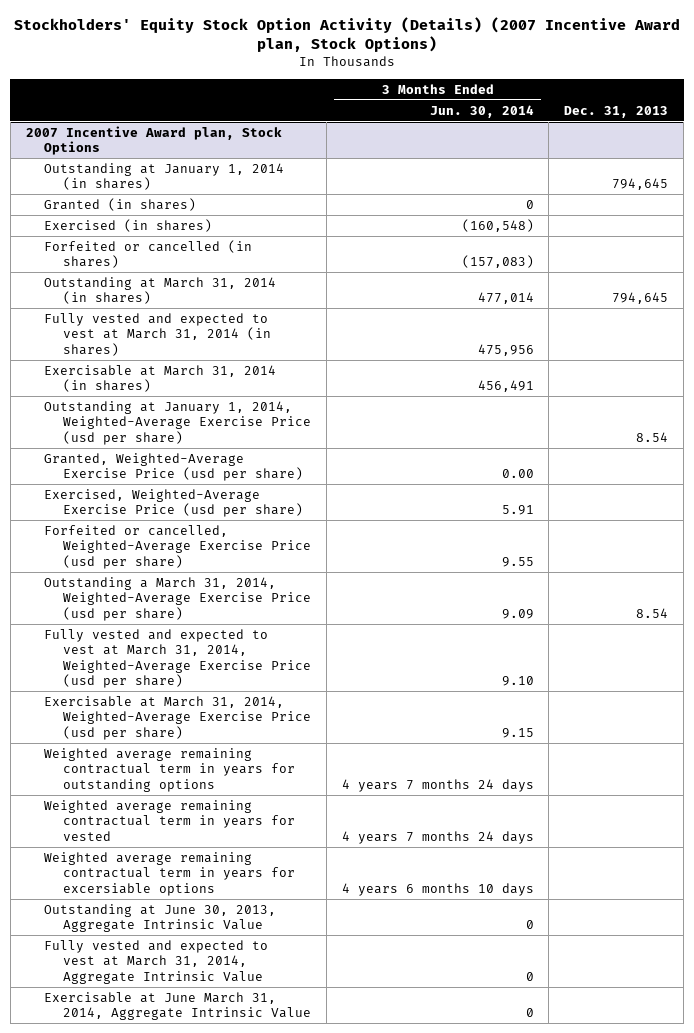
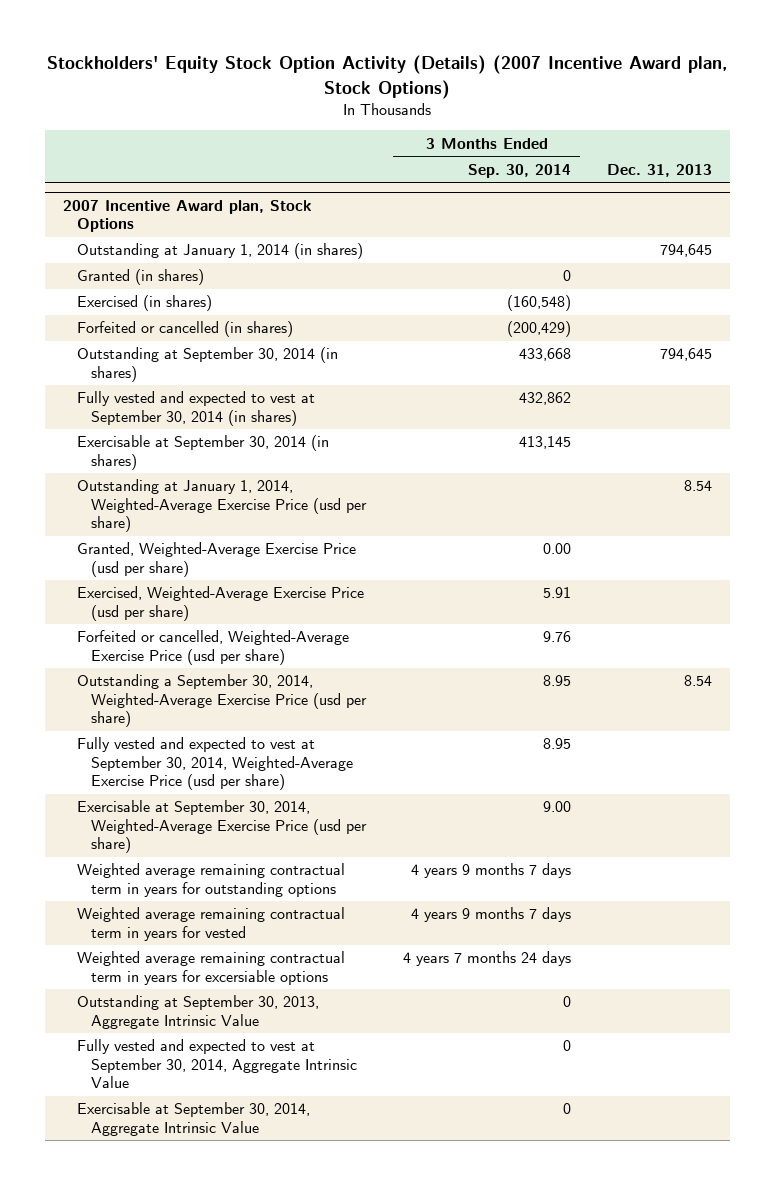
- | 3 Months Ended Jun. 30, 2014 | Dec. 31, 2013
+ | 3 Months Ended Sep. 30, 2014 | Dec. 31, 2013
@ 2007 Incentive Award plan, Stock Options
- Outstanding at March 31, 2014 (in shares) | 477,014 | 794,645
- Fully vested and expected to vest at March 31, 2014 (in shares) | 475,956 |
- Exercisable at March 31, 2014 (in shares) | 456,491 |
+ Outstanding at September 30, 2014 (in shares) | 433,668 | 794,645
+ Fully vested and expected to vest at September 30, 2014 (in shares) | 432,862 |
+ Exercisable at September 30, 2014 (in shares) | 413,145 |
- Outstanding a March 31, 2014, Weighted-Average Exercise Price (usd per share) | 9.09 | 8.54
- Fully vested and expected to vest at March 31, 2014, Weighted-Average Exercise Price (usd per share) | 9.10 |
- Exercisable at March 31, 2014, Weighted-Average Exercise Price (usd per share) | 9.15 |
+ Outstanding a September 30, 2014, Weighted-Average Exercise Price (usd per share) | 8.95 | 8.54
+ Fully vested and expected to vest at September 30, 2014, Weighted-Average Exercise Price (usd per share) | 8.95 |
+ Exercisable at September 30, 2014, Weighted-Average Exercise Price (usd per share) | 9.00 |
- Outstanding at June 30, 2013, Aggregate Intrinsic Value | 0 |
- Fully vested and expected to vest at March 31, 2014, Aggregate Intrinsic Value | 0 |
- Exercisable at June March 31, 2014, Aggregate Intrinsic Value | 0 |
+ Outstanding at September 30, 2013, Aggregate Intrinsic Value | 0 |
+ Fully vested and expected to vest at September 30, 2014, Aggregate Intrinsic Value | 0 |
+ Exercisable at September 30, 2014, Aggregate Intrinsic Value | 0 |

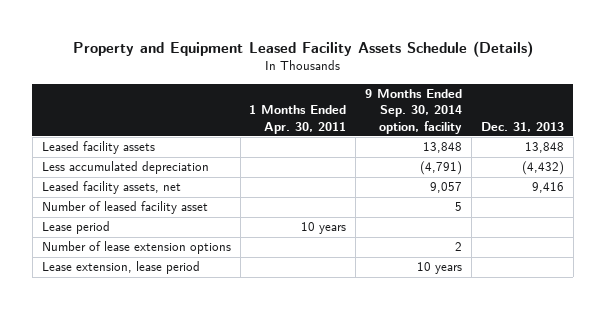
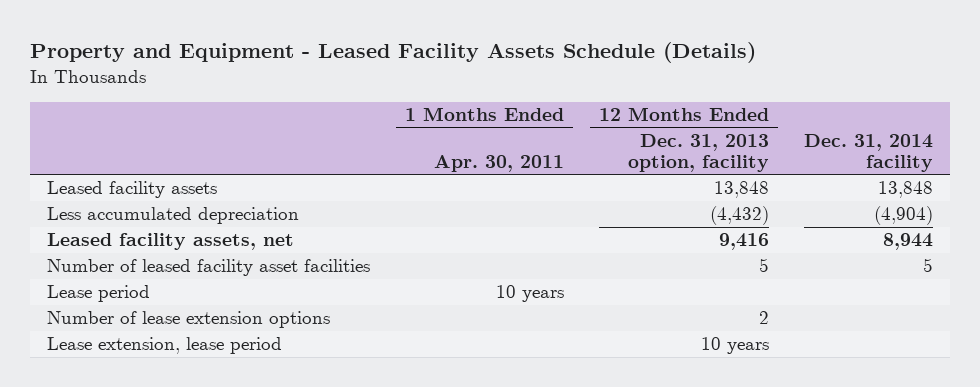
- Property and Equipment Leased Facility Assets Schedule (Details)
+ Property and Equipment - Leased Facility Assets Schedule (Details)
- | 1 Months Ended Apr. 30, 2011 | 9 Months Ended Sep. 30, 2014 option, facility | Dec. 31, 2013
+ | 1 Months Ended Apr. 30, 2011 | 12 Months Ended Dec. 31, 2013 option, facility | Dec. 31, 2014 facility
- Number of leased facility asset | | 5 |
+ Number of leased facility asset facilities | | 5 | 5

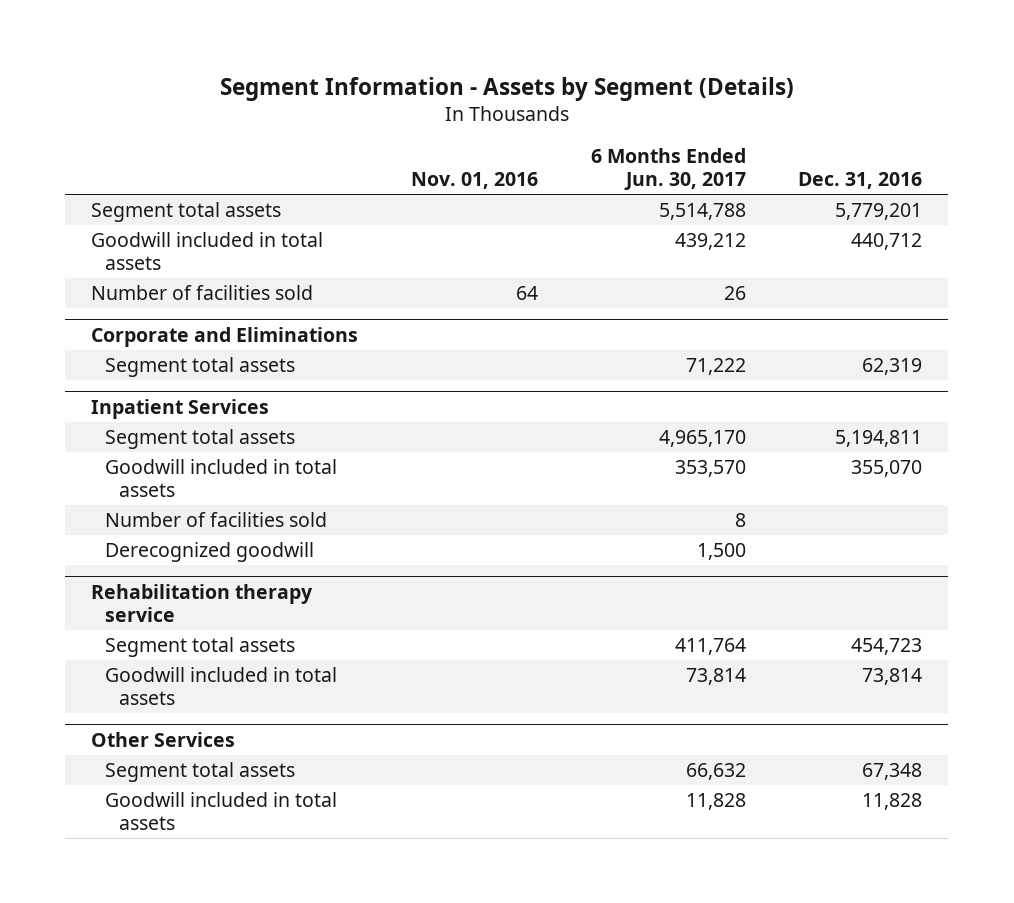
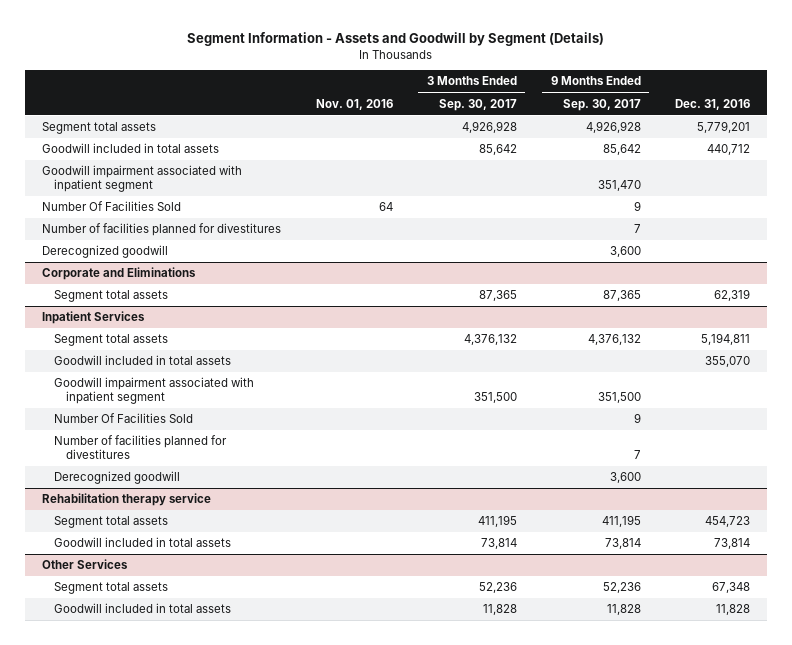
- Segment Information - Assets by Segment (Details)
+ Segment Information - Assets and Goodwill by Segment (Details)
- | Nov. 01, 2016 | 6 Months Ended Jun. 30, 2017 | Dec. 31, 2016
+ | Nov. 01, 2016 | 3 Months Ended Sep. 30, 2017 | 9 Months Ended Sep. 30, 2017 | Dec. 31, 2016
- Number of facilities sold | 64 | 26 |
+ Goodwill impairment associated with inpatient segment | | | 351,470 |
+ Number Of Facilities Sold | 64 | | 9 |
+ Number of facilities planned for divestitures | | | 7 |
+ Derecognized goodwill | | | 3,600 |
@ Inpatient Services
- Number of facilities sold | | 8 |
+ Goodwill impairment associated with inpatient segment | | 351,500 | 351,500 |
+ Number Of Facilities Sold | | | 9 |
+ Number of facilities planned for divestitures | | | 7 |

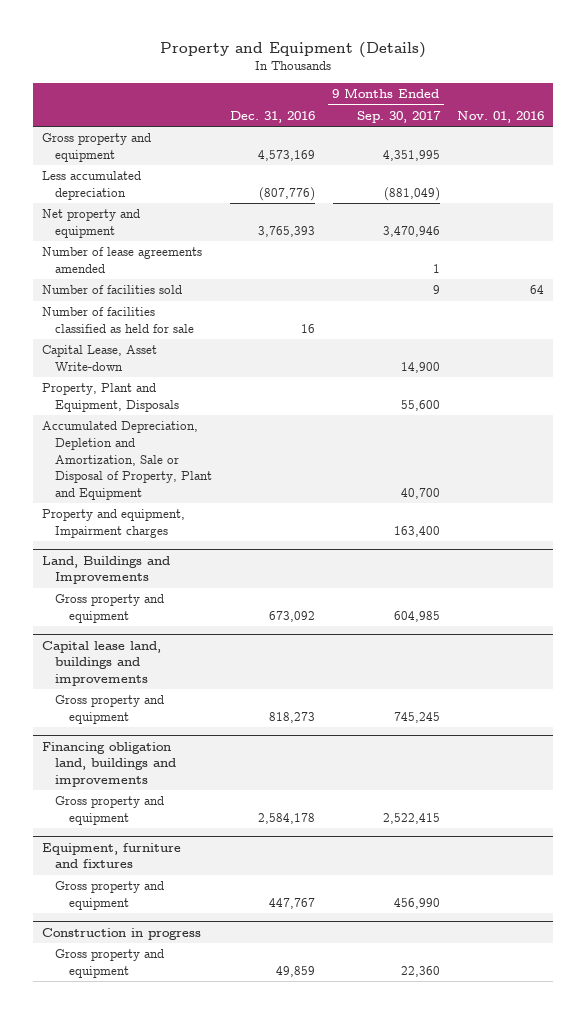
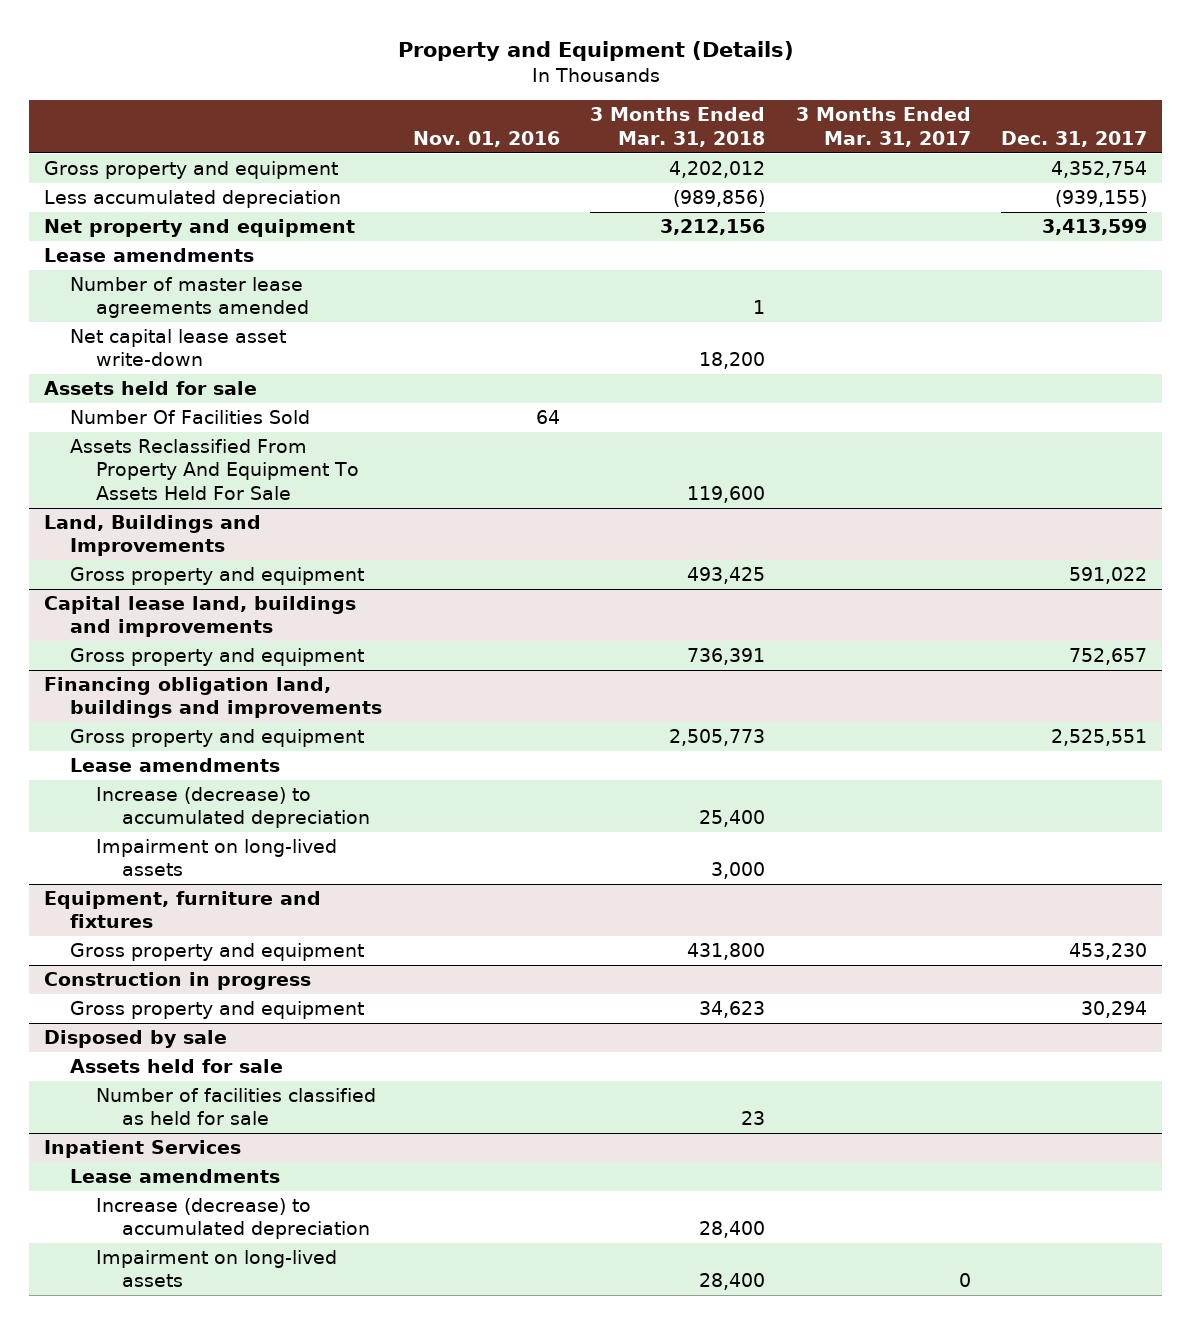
- | Dec. 31, 2016 | 9 Months Ended Sep. 30, 2017 | Nov. 01, 2016
+ | Nov. 01, 2016 | 3 Months Ended Mar. 31, 2018 | 3 Months Ended Mar. 31, 2017 | Dec. 31, 2017
- Number of lease agreements amended | | 1 |
- Number of facilities sold | | 9 | 64
- Number of facilities classified as held for sale | 16 | |
- Capital Lease, Asset Write-down | | 14,900 |
- Property, Plant and Equipment, Disposals | | 55,600 |
- Accumulated Depreciation, Depletion and Amortization, Sale or Disposal of Property, Plant and Equipment | | 40,700 |
- Property and equipment, Impairment charges | | 163,400 |
+ Lease amendments
+ Number of master lease agreements amended | | 1 | |
+ Net capital lease asset write-down | | 18,200 | |
+ Assets held for sale
+ Number Of Facilities Sold | 64 | | |
+ Assets Reclassified From Property And Equipment To Assets Held For Sale | | 119,600 | |
@ Financing obligation land, buildings and improvements
+ Lease amendments
+ Increase (decrease) to accumulated depreciation | | 25,400 | |
+ Impairment on long-lived assets | | 3,000 | |
+ Disposed by sale
+ Assets held for sale
+ Number of facilities classified as held for sale | | 23 | |
+ Inpatient Services
+ Lease amendments
+ Increase (decrease) to accumulated depreciation | | 28,400 | |
+ Impairment on long-lived assets | | 28,400 | 0 |

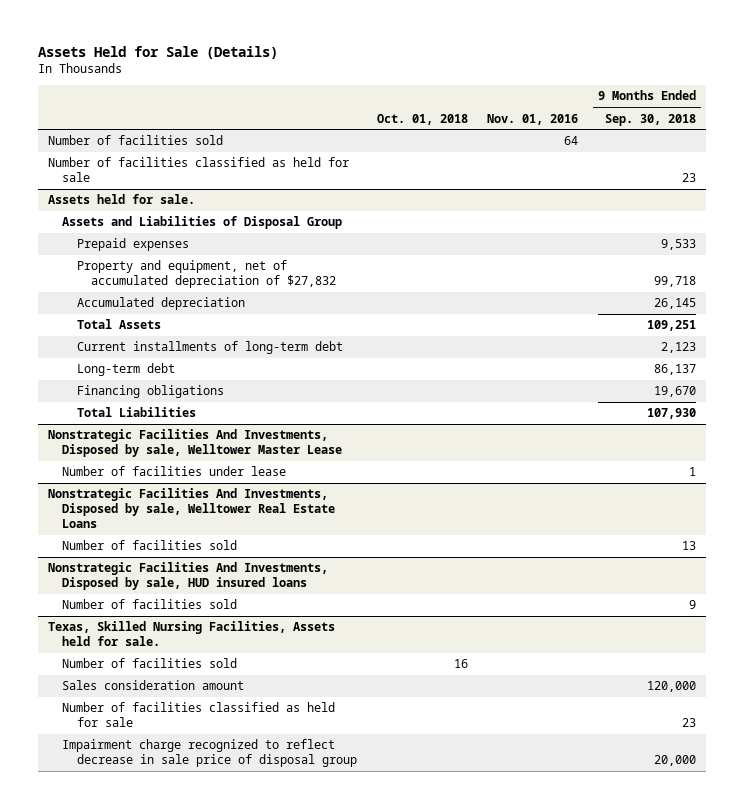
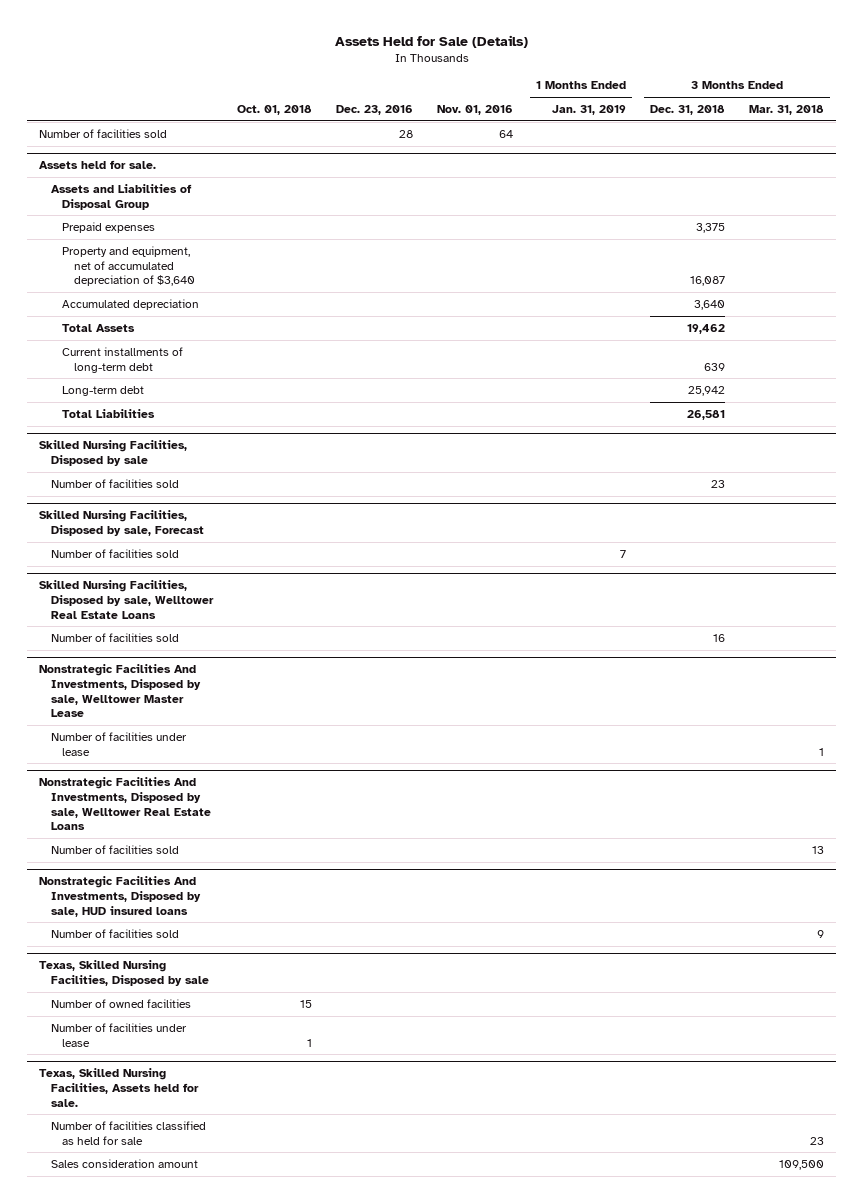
- | Oct. 01, 2018 | Nov. 01, 2016 | 9 Months Ended Sep. 30, 2018
+ | Oct. 01, 2018 | Dec. 23, 2016 | Nov. 01, 2016 | 1 Months Ended Jan. 31, 2019 | 3 Months Ended Dec. 31, 2018 | 3 Months Ended Mar. 31, 2018
- Number of facilities classified as held for sale | | | 23
@ Assets held for sale.
- Property and equipment, net of accumulated depreciation of $27,832 | | | 99,718
+ Property and equipment, net of accumulated depreciation of $3,640 | | | | | 16,087 |
- Financing obligations | | | 19,670
+ Skilled Nursing Facilities, Disposed by sale
+ Number of facilities sold | | | | | 23 |
+ Skilled Nursing Facilities, Disposed by sale, Forecast
+ Number of facilities sold | | | | 7 | |
+ Skilled Nursing Facilities, Disposed by sale, Welltower Real Estate Loans
+ Number of facilities sold | | | | | 16 |
+ Texas, Skilled Nursing Facilities, Disposed by sale
+ Number of owned facilities | 15 | | | | |
+ Number of facilities under lease | 1 | | | | |
@ Texas, Skilled Nursing Facilities, Assets held for sale.
- Number of facilities sold | 16 | |
- Impairment charge recognized to reflect decrease in sale price of disposal group | | | 20,000
moved down: Sales consideration amount | | | | | | 109,500

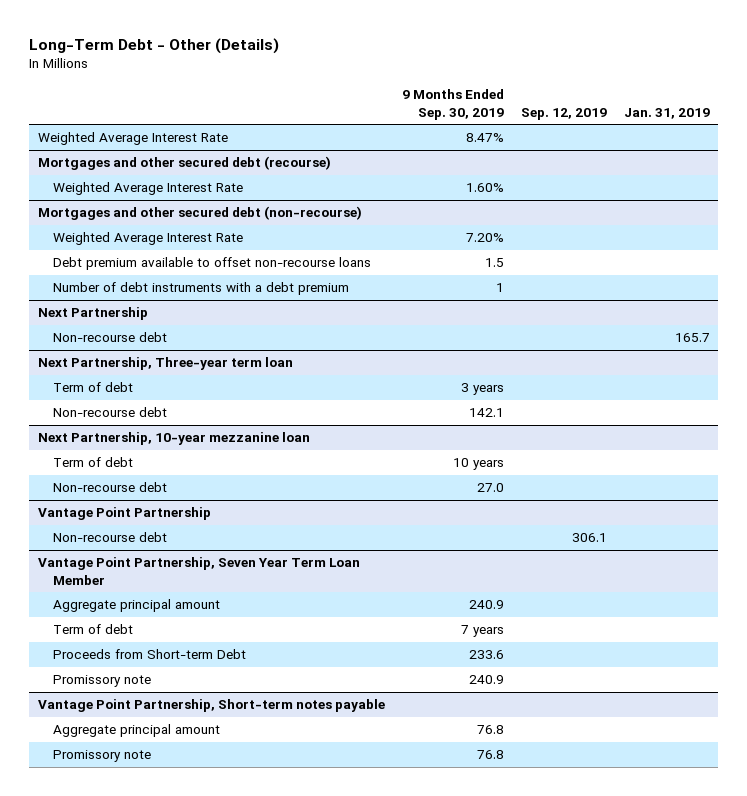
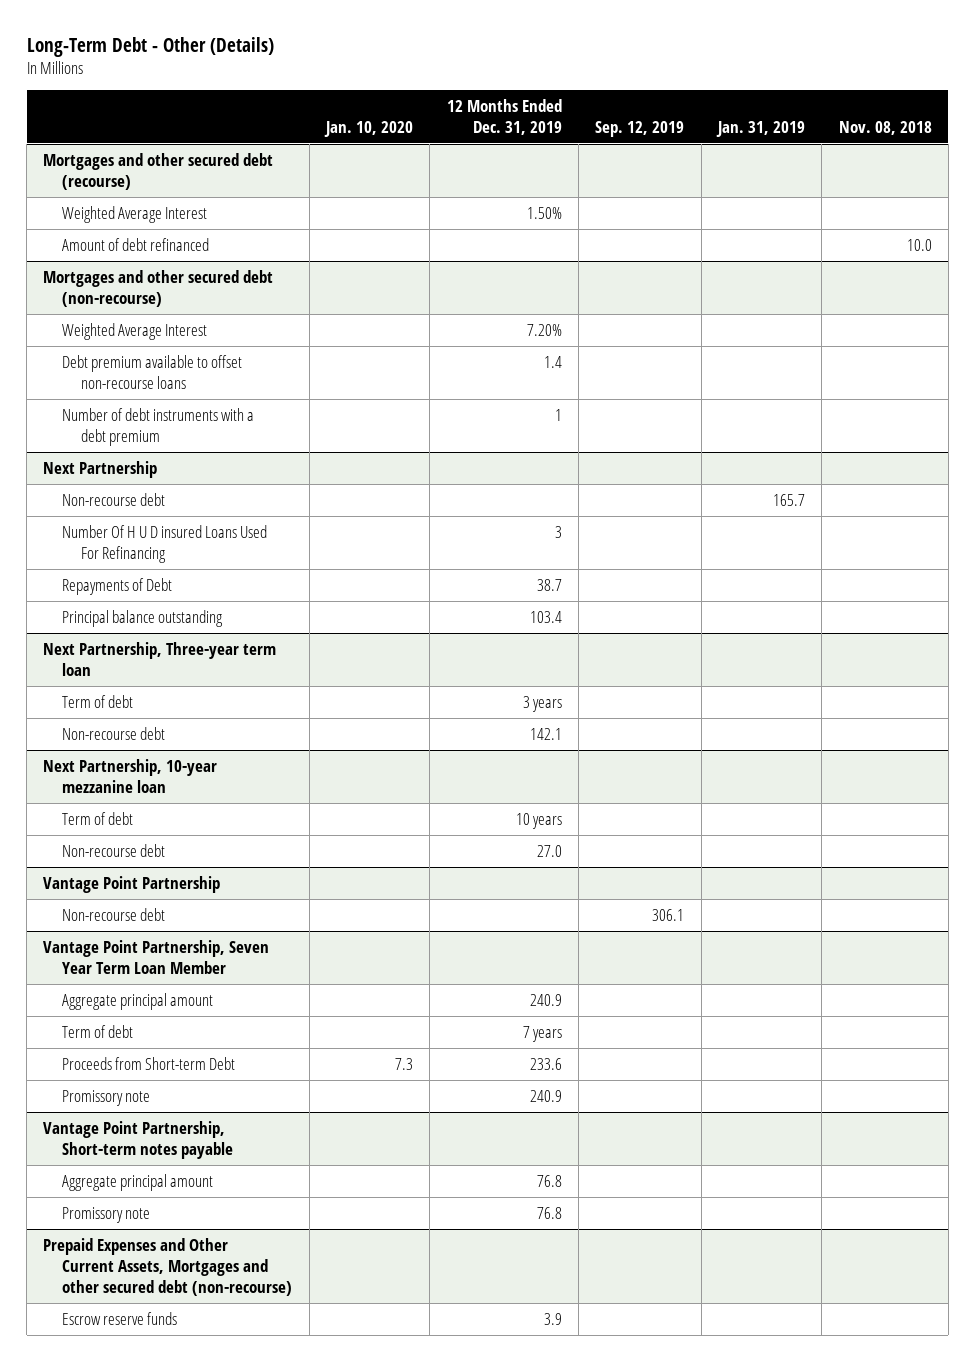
- | 9 Months Ended Sep. 30, 2019 | Sep. 12, 2019 | Jan. 31, 2019
+ | Jan. 10, 2020 | 12 Months Ended Dec. 31, 2019 | Sep. 12, 2019 | Jan. 31, 2019 | Nov. 08, 2018
- Weighted Average Interest Rate | 8.47% | |
@ Mortgages and other secured debt (recourse)
- Weighted Average Interest Rate | 1.60% | |
+ Weighted Average Interest | | 1.50% | | |
+ Amount of debt refinanced | | | | | 10.0
@ Mortgages and other secured debt (non-recourse)
- Weighted Average Interest Rate | 7.20% | |
+ Weighted Average Interest | | 7.20% | | |
@ Next Partnership
+ Number Of H U D insured Loans Used For Refinancing | | 3 | | |
+ Repayments of Debt | | 38.7 | | |
+ Principal balance outstanding | | 103.4 | | |
+ Prepaid Expenses and Other Current Assets, Mortgages and other secured debt (non-recourse)
+ Escrow reserve funds | | 3.9 | | |

